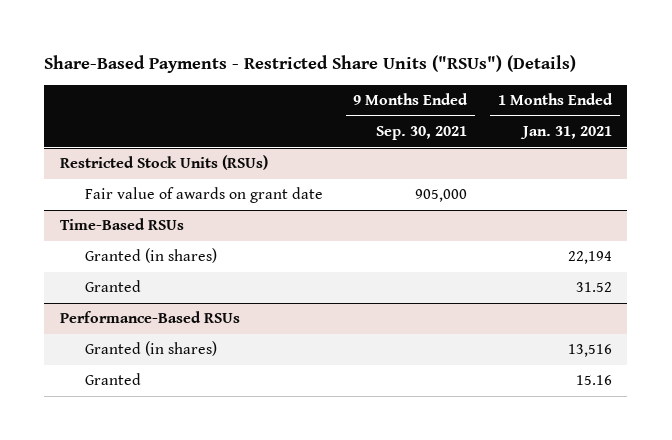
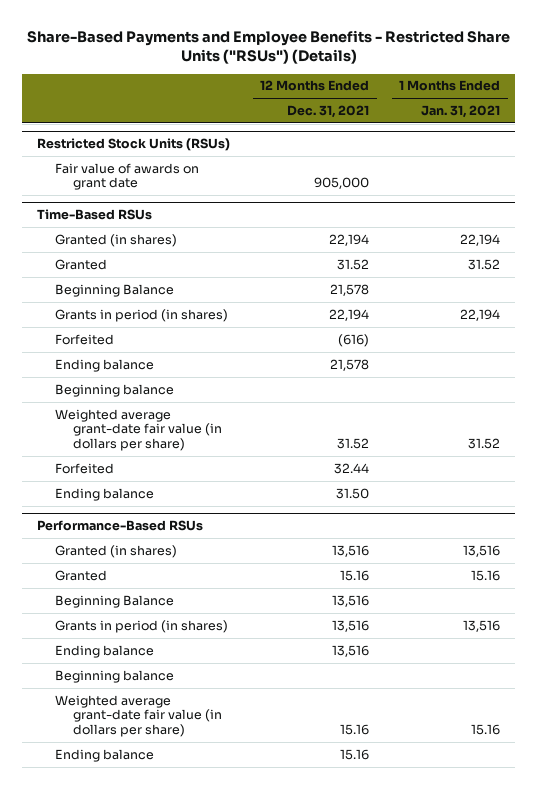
- Share-Based Payments - Restricted Share Units ("RSUs") (Details)
+ Share-Based Payments and Employee Benefits - Restricted Share Units ("RSUs") (Details)
- | 9 Months Ended Sep. 30, 2021 | 1 Months Ended Jan. 31, 2021
+ | 12 Months Ended Dec. 31, 2021 | 1 Months Ended Jan. 31, 2021
@ Time-Based RSUs
+ Beginning Balance | 21,578 |
+ Grants in period (in shares) | 22,194 | 22,194
+ Forfeited | (616) |
+ Ending balance | 21,578 |
+ Beginning balance
+ Weighted average grant-date fair value (in dollars per share) | 31.52 | 31.52
+ Forfeited | 32.44 |
+ Ending balance | 31.50 |
@ Performance-Based RSUs
+ Beginning Balance | 13,516 |
+ Grants in period (in shares) | 13,516 | 13,516
+ Ending balance | 13,516 |
+ Beginning balance
+ Weighted average grant-date fair value (in dollars per share) | 15.16 | 15.16
+ Ending balance | 15.16 |

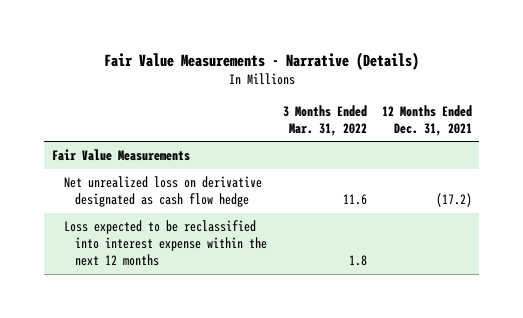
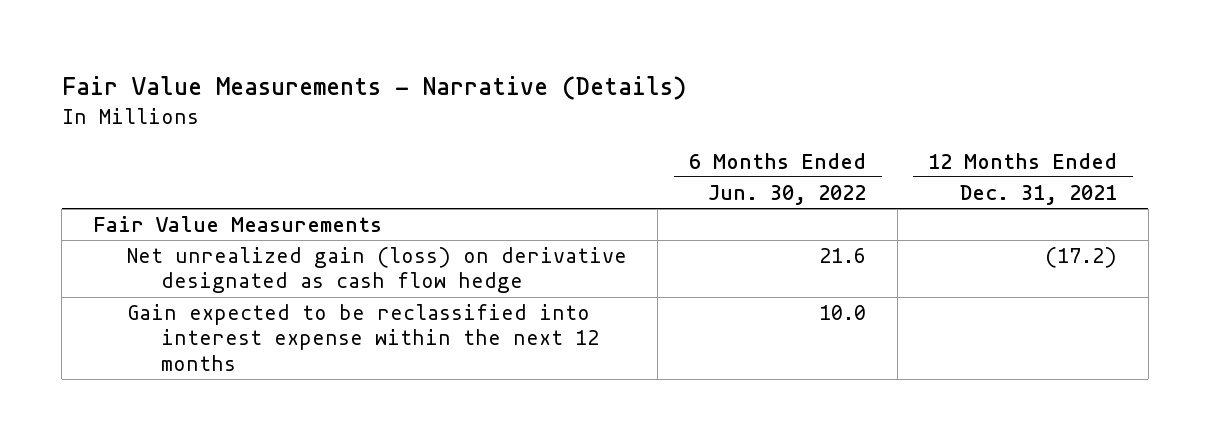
- | 3 Months Ended Mar. 31, 2022 | 12 Months Ended Dec. 31, 2021
+ | 6 Months Ended Jun. 30, 2022 | 12 Months Ended Dec. 31, 2021
- Net unrealized loss on derivative designated as cash flow hedge | 11.6 | (17.2)
- Loss expected to be reclassified into interest expense within the next 12 months | 1.8 |
+ Net unrealized gain (loss) on derivative designated as cash flow hedge | 21.6 | (17.2)
+ Gain expected to be reclassified into interest expense within the next 12 months | 10.0 |

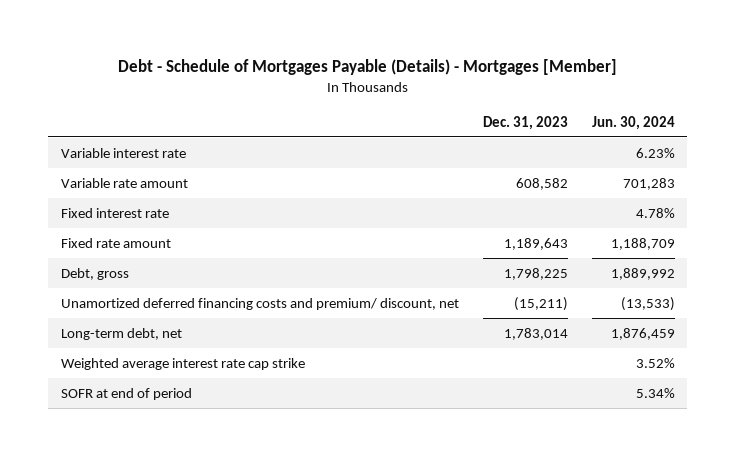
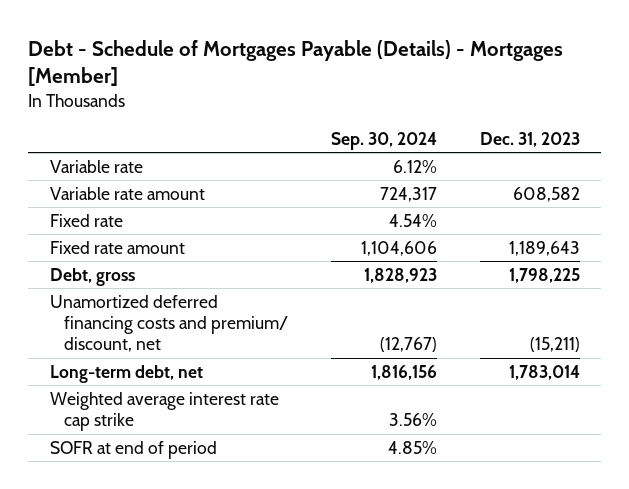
- | Dec. 31, 2023 | Jun. 30, 2024
+ | Sep. 30, 2024 | Dec. 31, 2023
- Variable interest rate | | 6.23%
+ Variable rate | 6.12% |
- Fixed interest rate | | 4.78%
+ Fixed rate | 4.54% |

